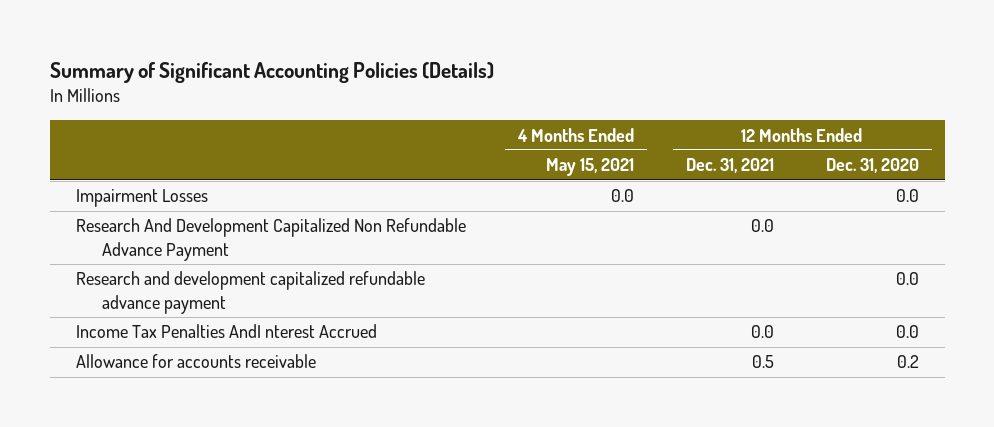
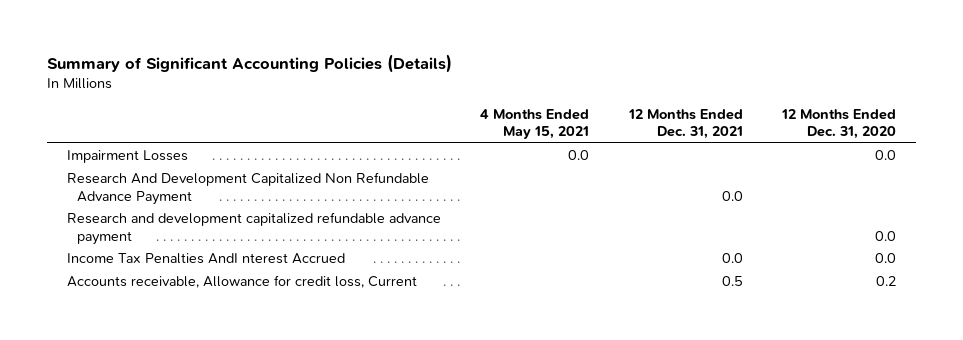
- Allowance for accounts receivable | | 0.5 | 0.2
+ Accounts receivable, Allowance for credit loss, Current | | 0.5 | 0.2

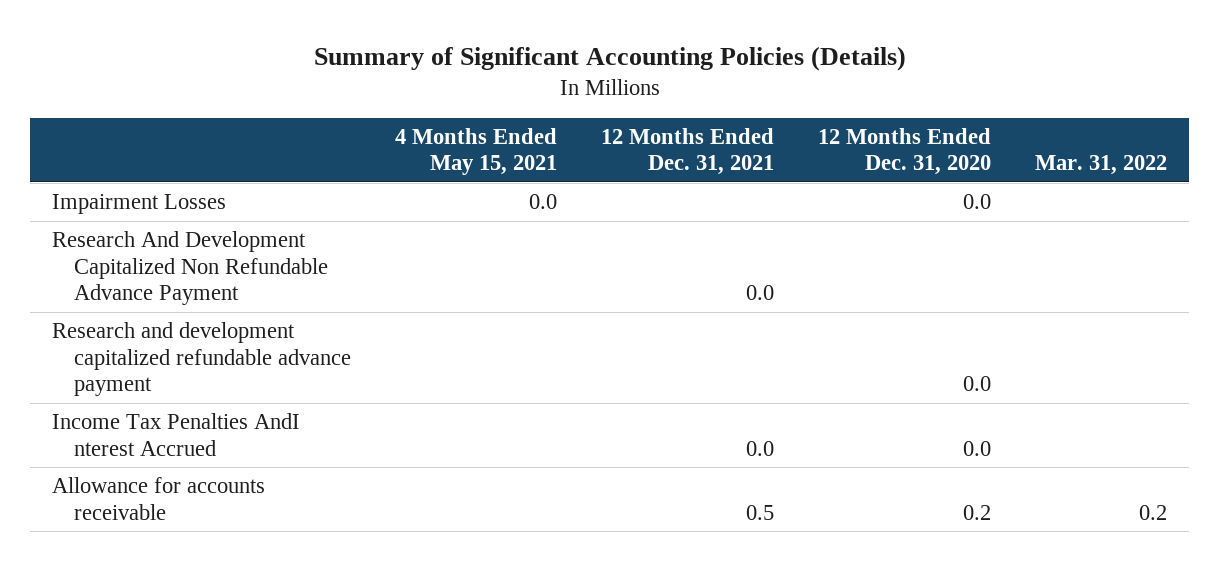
- | 4 Months Ended May 15, 2021 | 12 Months Ended Dec. 31, 2021 | 12 Months Ended Dec. 31, 2020
+ | 4 Months Ended May 15, 2021 | 12 Months Ended Dec. 31, 2021 | 12 Months Ended Dec. 31, 2020 | Mar. 31, 2022
- Accounts receivable, Allowance for credit loss, Current | | 0.5 | 0.2
+ Allowance for accounts receivable | | 0.5 | 0.2 | 0.2

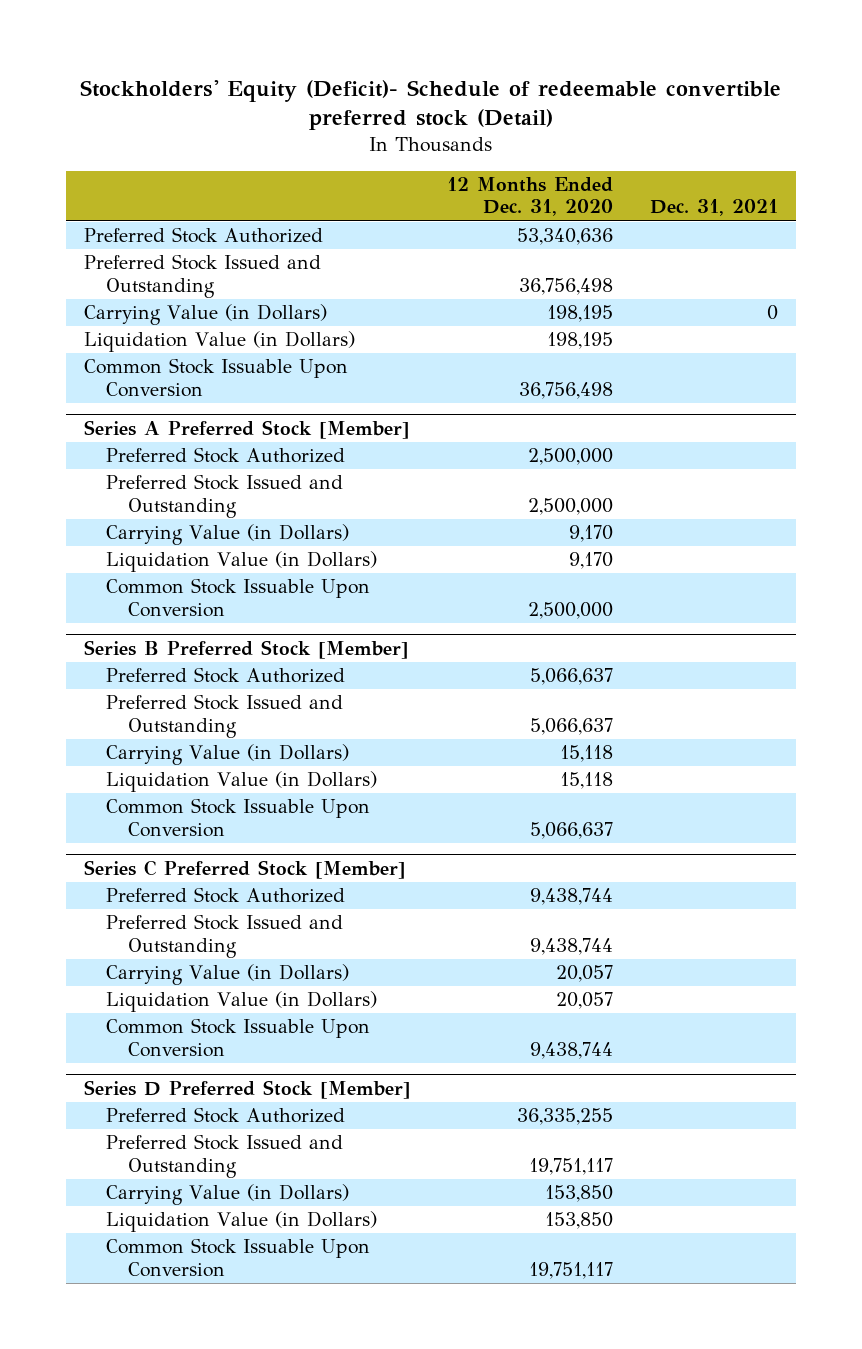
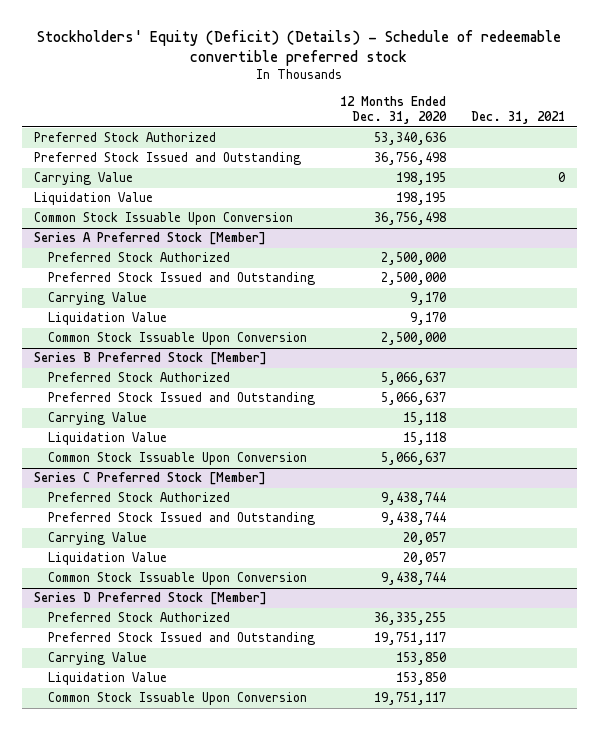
- Stockholders' Equity (Deficit)- Schedule of redeemable convertible preferred stock (Detail)
+ Stockholders' Equity (Deficit) (Details) - Schedule of redeemable convertible preferred stock
- Carrying Value (in Dollars) | 198,195 | 0
- Liquidation Value (in Dollars) | 198,195 |
+ Carrying Value | 198,195 | 0
+ Liquidation Value | 198,195 |
@ Series A Preferred Stock [Member]
- Carrying Value (in Dollars) | 9,170 |
- Liquidation Value (in Dollars) | 9,170 |
+ Carrying Value | 9,170 |
+ Liquidation Value | 9,170 |
@ Series B Preferred Stock [Member]
- Carrying Value (in Dollars) | 15,118 |
- Liquidation Value (in Dollars) | 15,118 |
+ Carrying Value | 15,118 |
+ Liquidation Value | 15,118 |
@ Series C Preferred Stock [Member]
- Carrying Value (in Dollars) | 20,057 |
- Liquidation Value (in Dollars) | 20,057 |
+ Carrying Value | 20,057 |
+ Liquidation Value | 20,057 |
@ Series D Preferred Stock [Member]
- Carrying Value (in Dollars) | 153,850 |
- Liquidation Value (in Dollars) | 153,850 |
+ Carrying Value | 153,850 |
+ Liquidation Value | 153,850 |

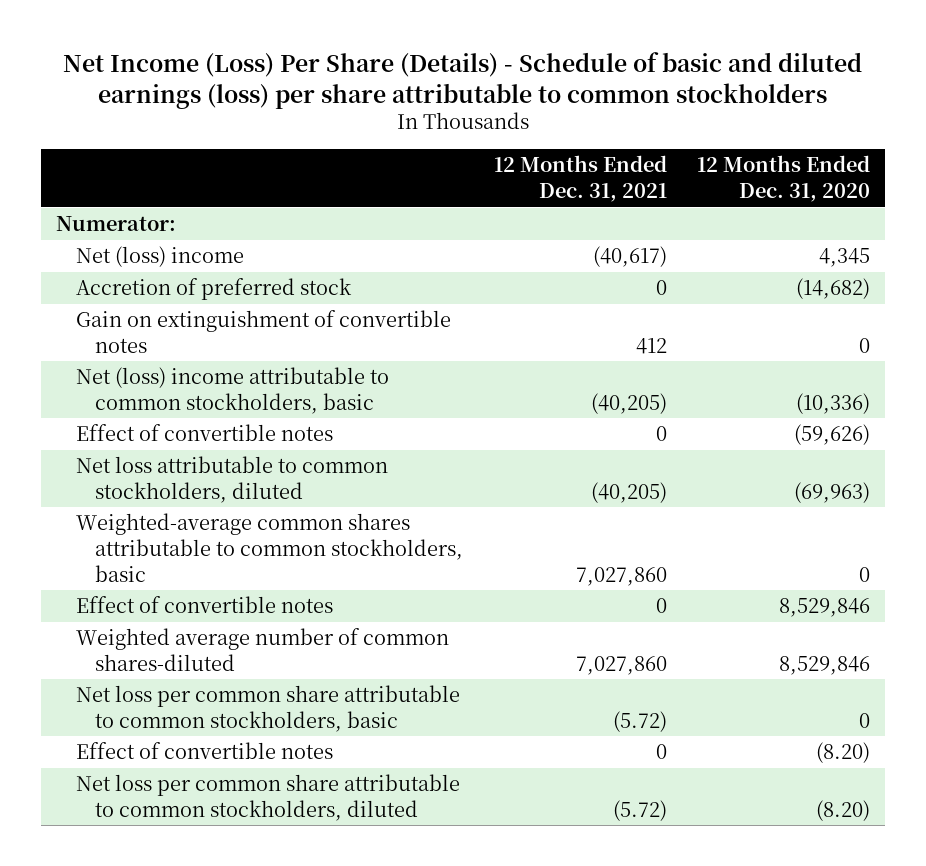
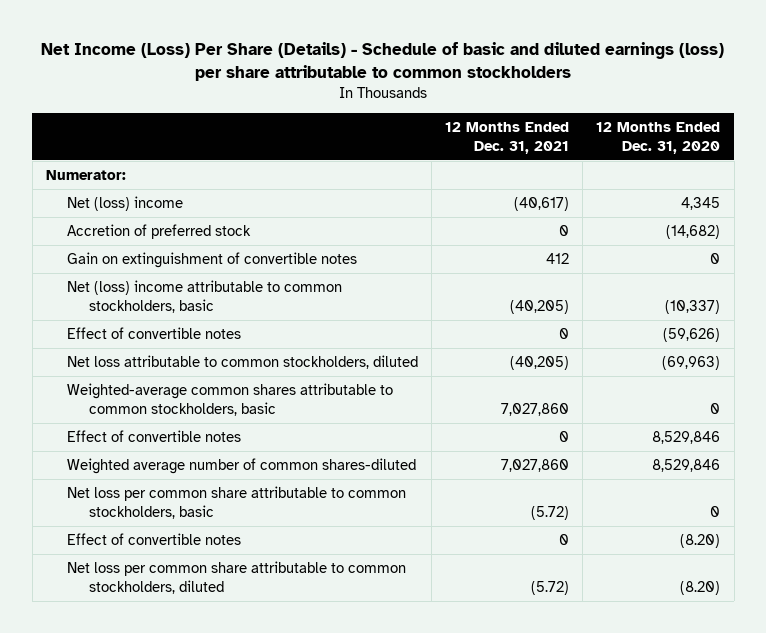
- Net (loss) income attributable to common stockholders, basic | (40,205) | (10,336)
+ Net (loss) income attributable to common stockholders, basic | (40,205) | (10,337)

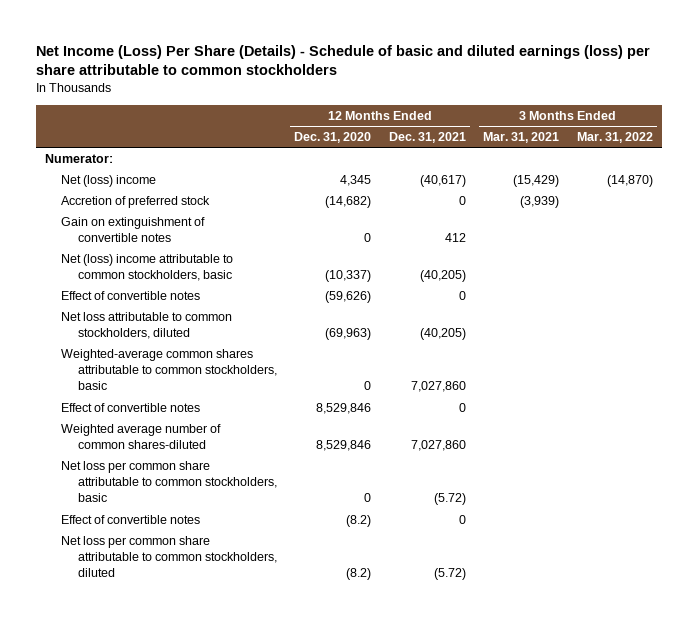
- | 12 Months Ended Dec. 31, 2021 | 12 Months Ended Dec. 31, 2020
+ | 12 Months Ended Dec. 31, 2020 | 12 Months Ended Dec. 31, 2021 | 3 Months Ended Mar. 31, 2021 | 3 Months Ended Mar. 31, 2022
- Effect of convertible notes | 0 | (8.20)
- Net loss per common share attributable to common stockholders, diluted | (5.72) | (8.20)
+ Effect of convertible notes | (8.2) | 0 | |
+ Net loss per common share attributable to common stockholders, diluted | (8.2) | (5.72) | |

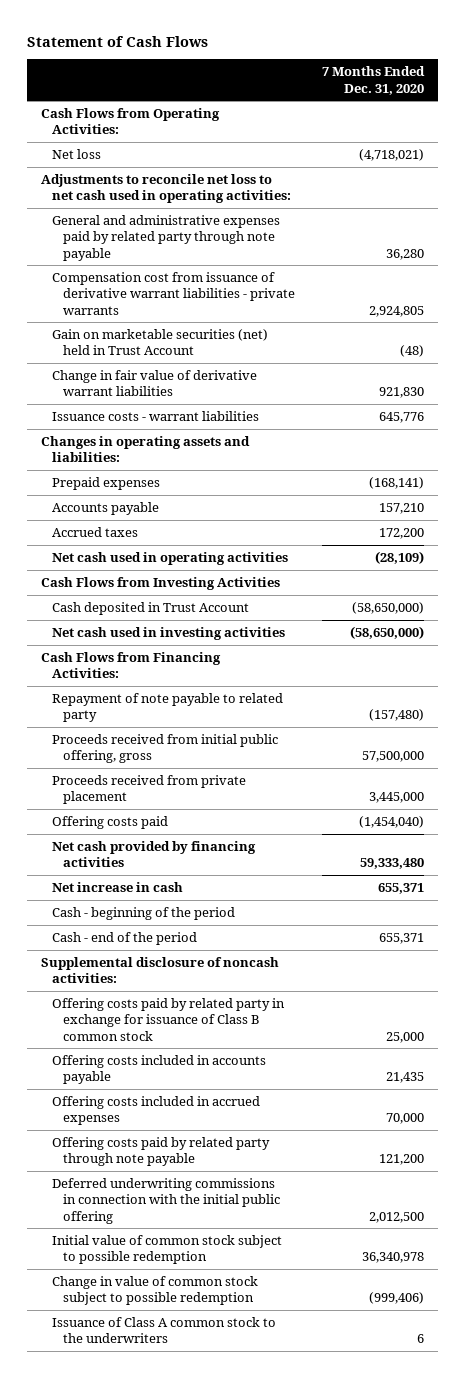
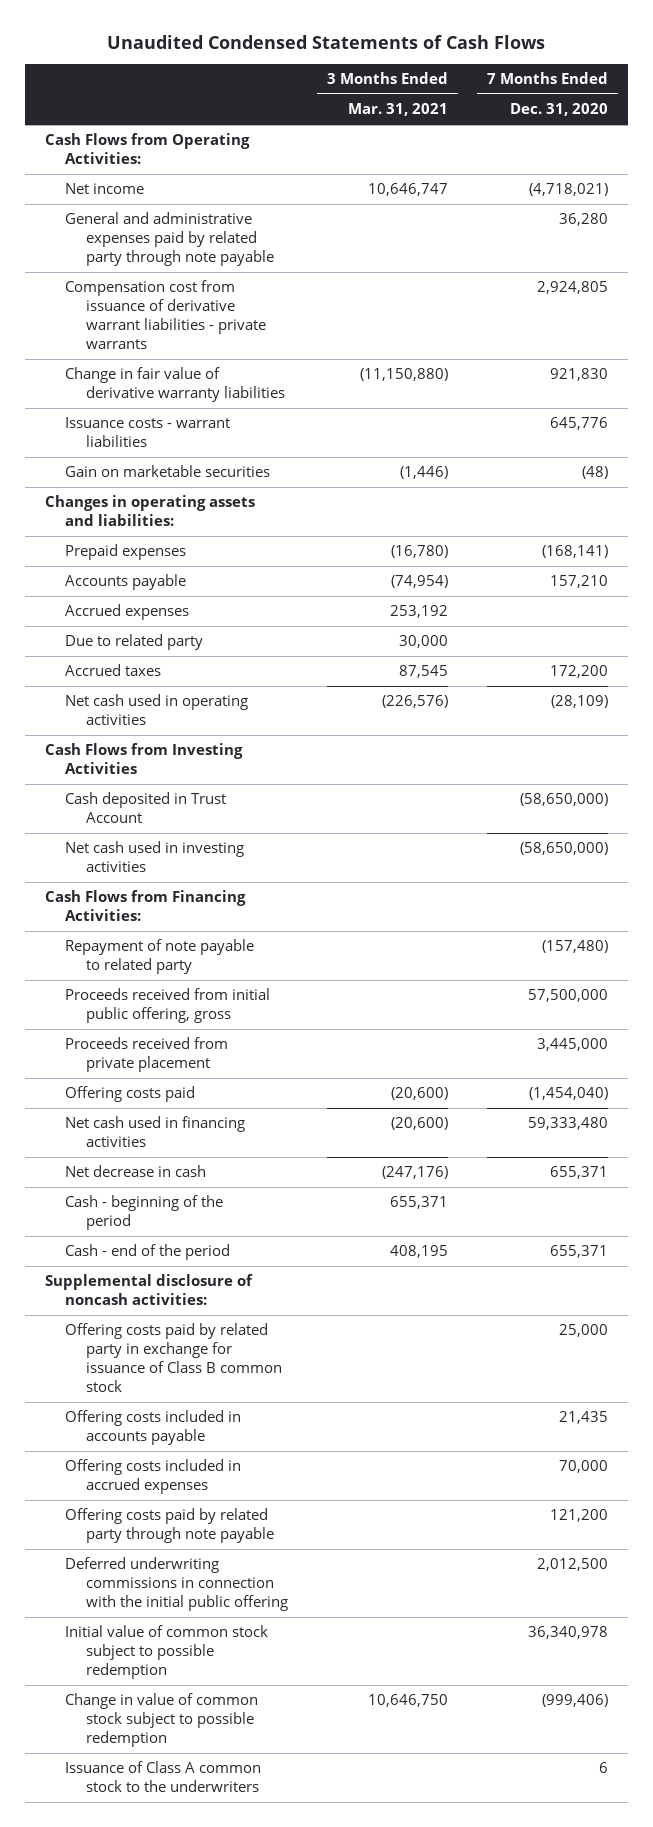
- Statement of Cash Flows
+ Unaudited Condensed Statements of Cash Flows
- | 7 Months Ended Dec. 31, 2020
+ | 3 Months Ended Mar. 31, 2021 | 7 Months Ended Dec. 31, 2020
- Net loss | (4,718,021)
- Adjustments to reconcile net loss to net cash used in operating activities:
+ Net income | 10,646,747 | (4,718,021)
- Gain on marketable securities (net) held in Trust Account | (48)
- Change in fair value of derivative warrant liabilities | 921,830
+ Change in fair value of derivative warranty liabilities | (11,150,880) | 921,830
+ Gain on marketable securities | (1,446) | (48)
+ Accrued expenses | 253,192 |
+ Due to related party | 30,000 |
- Net cash provided by financing activities | 59,333,480
- Net increase in cash | 655,371
+ Net cash used in financing activities | (20,600) | 59,333,480
+ Net decrease in cash | (247,176) | 655,371

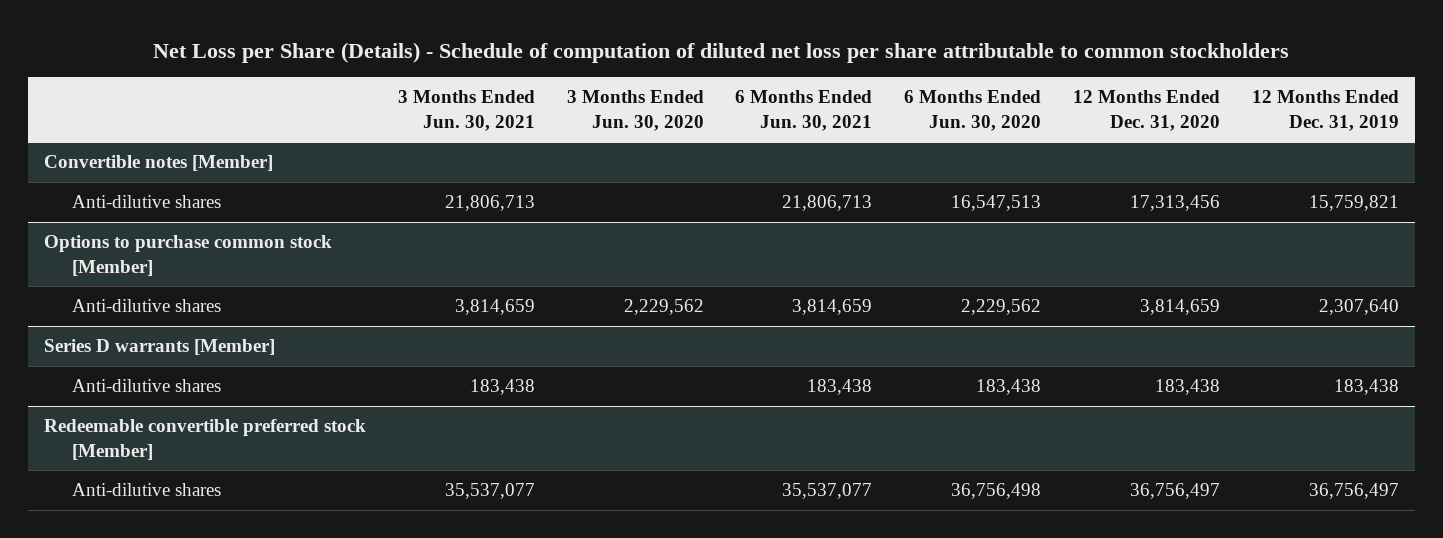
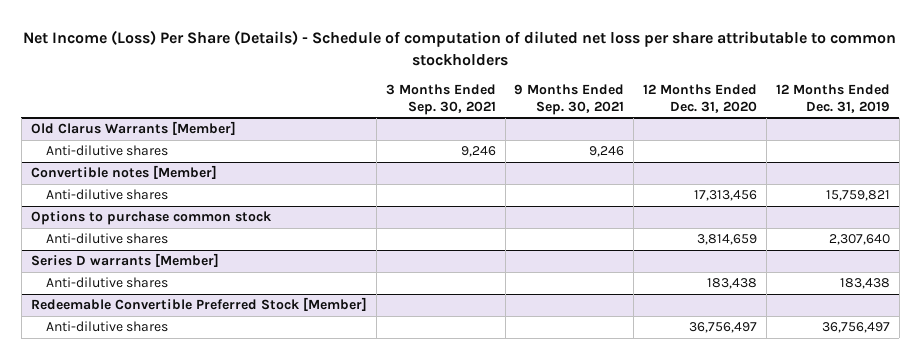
- Net Loss per Share (Details) - Schedule of computation of diluted net loss per share attributable to common stockholders
+ Net Income (Loss) Per Share (Details) - Schedule of computation of diluted net loss per share attributable to common stockholders
- | 3 Months Ended Jun. 30, 2021 | 3 Months Ended Jun. 30, 2020 | 6 Months Ended Jun. 30, 2021 | 6 Months Ended Jun. 30, 2020 | 12 Months Ended Dec. 31, 2020 | 12 Months Ended Dec. 31, 2019
+ | 3 Months Ended Sep. 30, 2021 | 9 Months Ended Sep. 30, 2021 | 12 Months Ended Dec. 31, 2020 | 12 Months Ended Dec. 31, 2019
+ Old Clarus Warrants [Member]
+ Anti-dilutive shares | 9,246 | 9,246 | |
- Options to purchase common stock [Member]
+ Options to purchase common stock
- Redeemable convertible preferred stock [Member]
+ Redeemable Convertible Preferred Stock [Member]

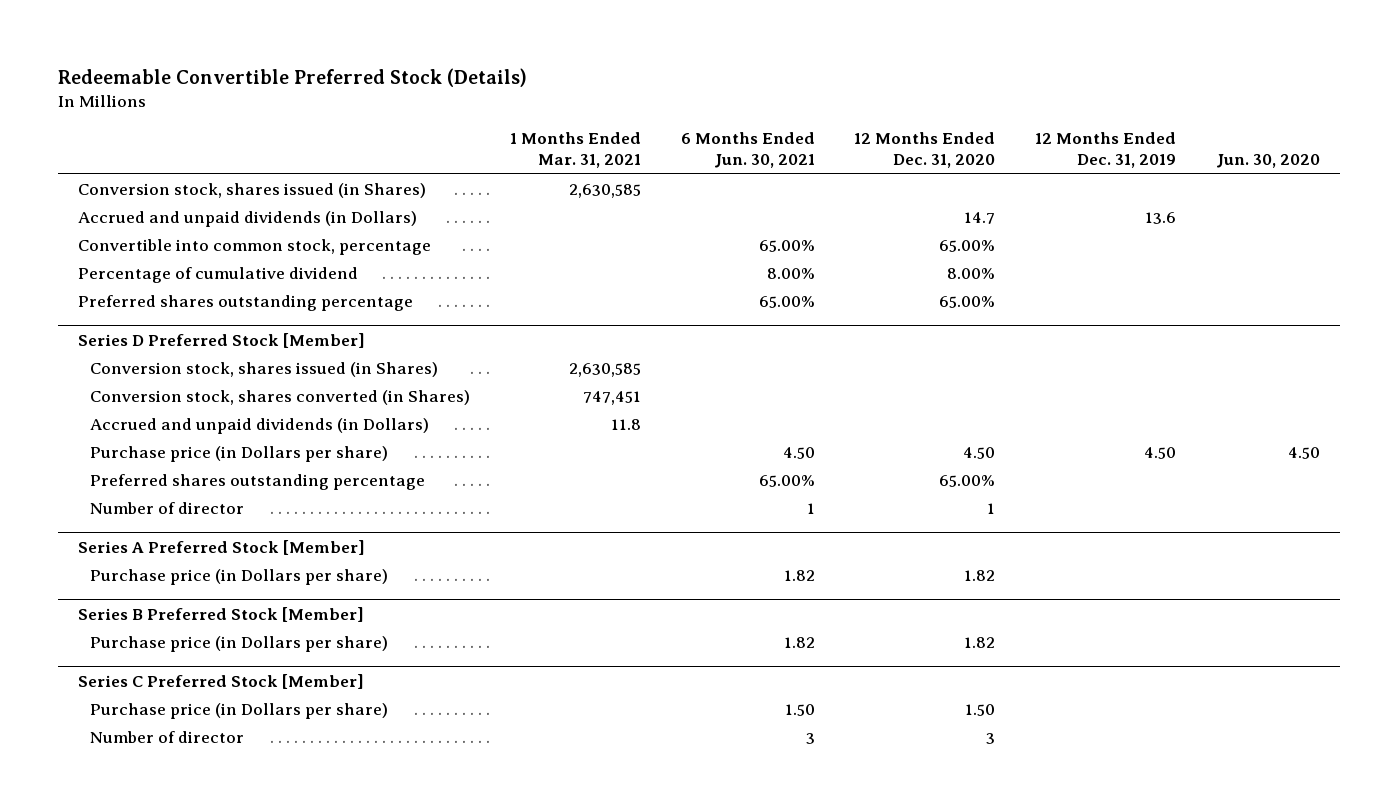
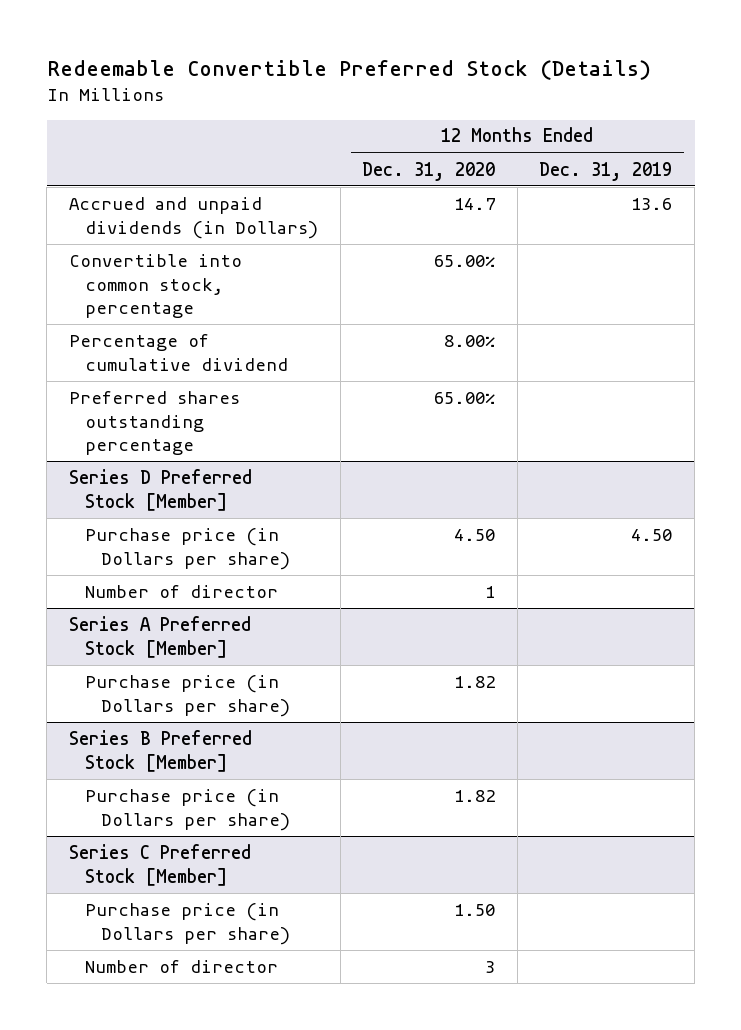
- | 1 Months Ended Mar. 31, 2021 | 6 Months Ended Jun. 30, 2021 | 12 Months Ended Dec. 31, 2020 | 12 Months Ended Dec. 31, 2019 | Jun. 30, 2020
+ | 12 Months Ended Dec. 31, 2020 | 12 Months Ended Dec. 31, 2019
- Conversion stock, shares issued (in Shares) | 2,630,585 | | | |
@ Series D Preferred Stock [Member]
- Conversion stock, shares issued (in Shares) | 2,630,585 | | | |
- Conversion stock, shares converted (in Shares) | 747,451 | | | |
- Accrued and unpaid dividends (in Dollars) | 11.8 | | | |
- Preferred shares outstanding percentage | | 65.00% | 65.00% | |

